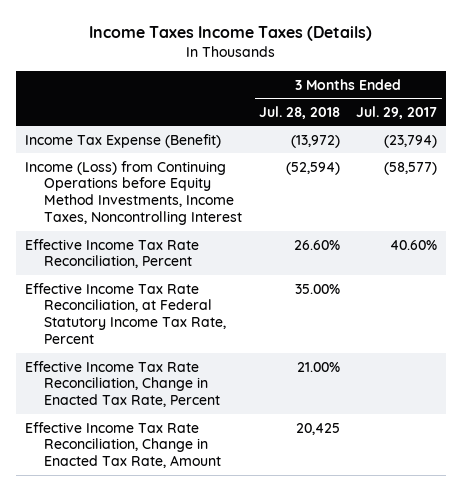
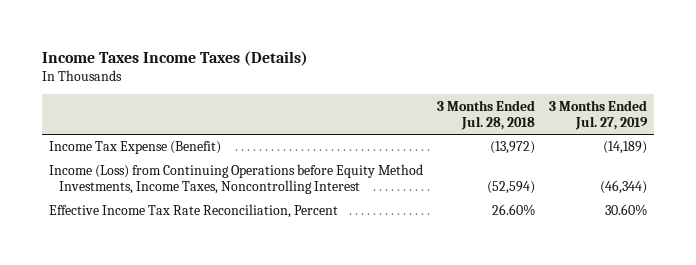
- | 3 Months Ended Jul. 28, 2018 | 3 Months Ended Jul. 29, 2017
+ | 3 Months Ended Jul. 28, 2018 | 3 Months Ended Jul. 27, 2019
- Effective Income Tax Rate Reconciliation, at Federal Statutory Income Tax Rate, Percent | 35.00% |
- Effective Income Tax Rate Reconciliation, Change in Enacted Tax Rate, Percent | 21.00% |
- Effective Income Tax Rate Reconciliation, Change in Enacted Tax Rate, Amount | 20,425 |

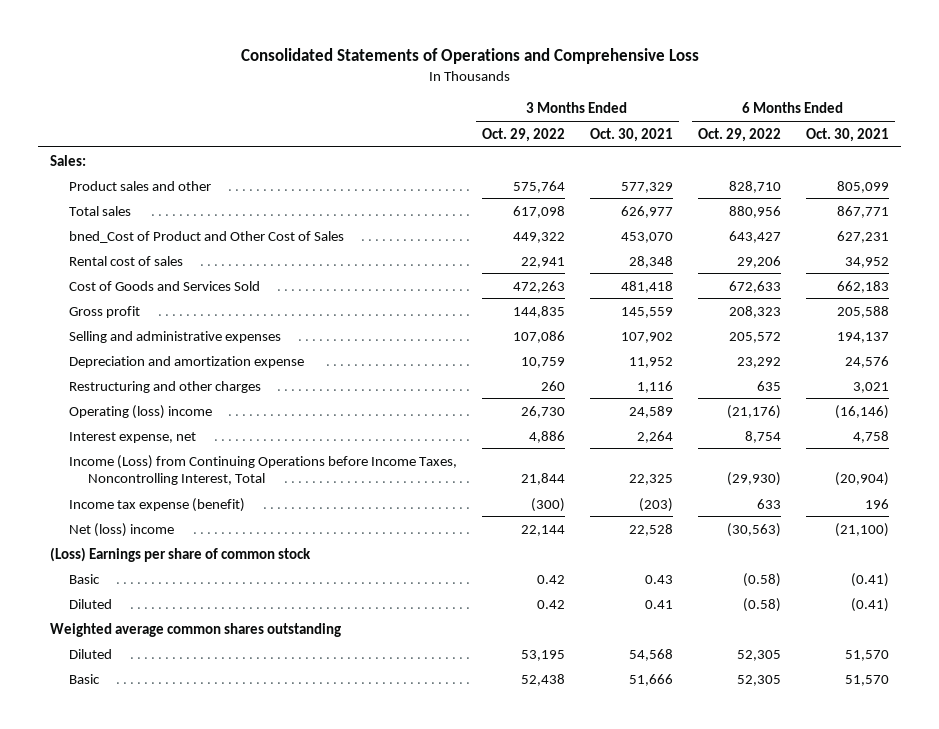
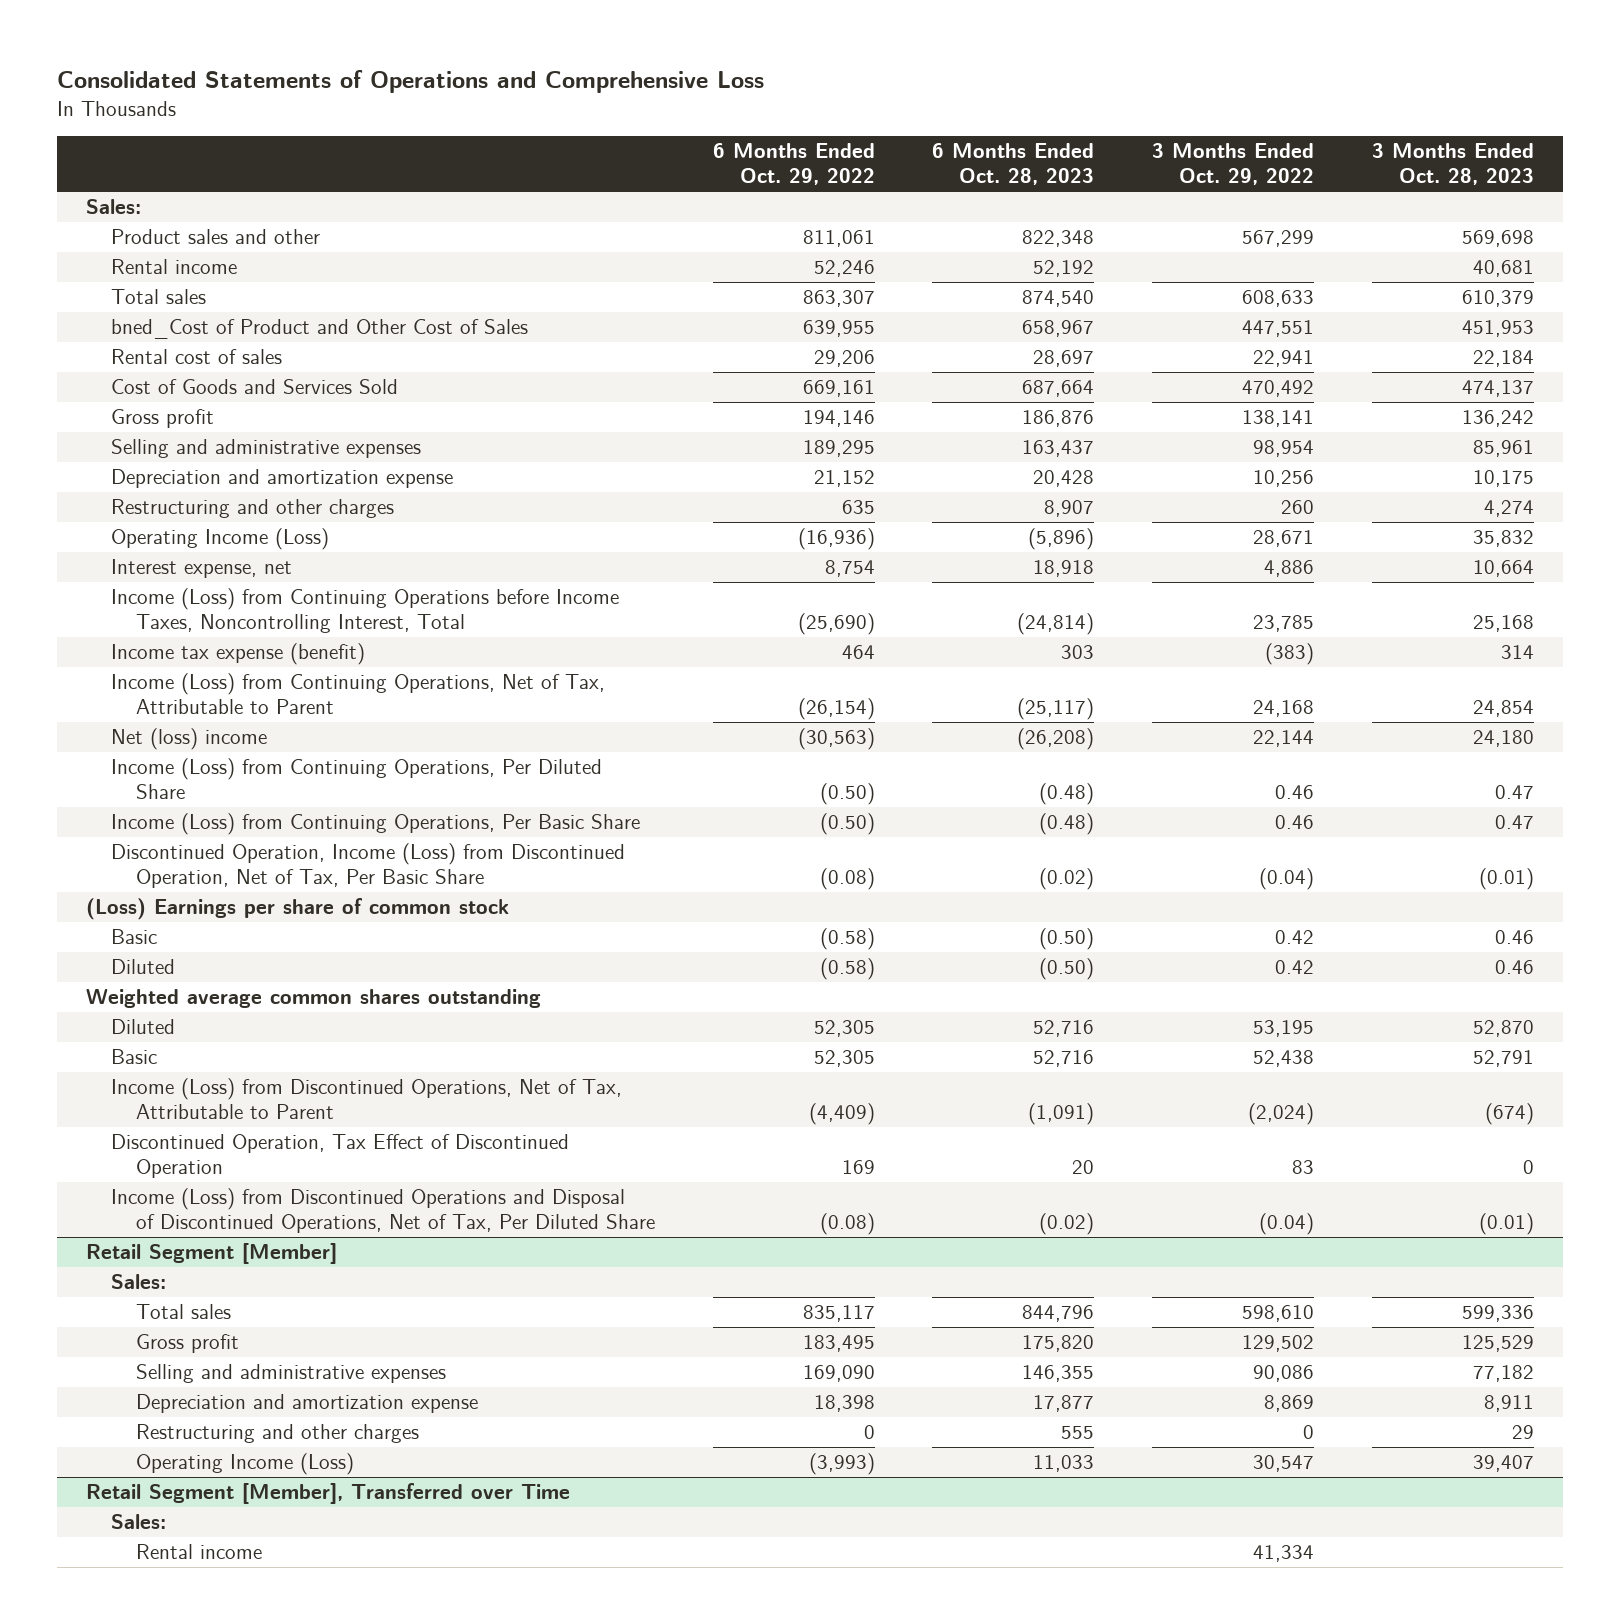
- | 3 Months Ended Oct. 29, 2022 | 3 Months Ended Oct. 30, 2021 | 6 Months Ended Oct. 29, 2022 | 6 Months Ended Oct. 30, 2021
+ | 6 Months Ended Oct. 29, 2022 | 6 Months Ended Oct. 28, 2023 | 3 Months Ended Oct. 29, 2022 | 3 Months Ended Oct. 28, 2023
- Product sales and other | 575,764 | 577,329 | 828,710 | 805,099
- Total sales | 617,098 | 626,977 | 880,956 | 867,771
- bned_Cost of Product and Other Cost of Sales | 449,322 | 453,070 | 643,427 | 627,231
+ Product sales and other | 811,061 | 822,348 | 567,299 | 569,698
+ Rental income | 52,246 | 52,192 | | 40,681
+ Total sales | 863,307 | 874,540 | 608,633 | 610,379
+ bned_Cost of Product and Other Cost of Sales | 639,955 | 658,967 | 447,551 | 451,953
- Cost of Goods and Services Sold | 472,263 | 481,418 | 672,633 | 662,183
- Gross profit | 144,835 | 145,559 | 208,323 | 205,588
- Selling and administrative expenses | 107,086 | 107,902 | 205,572 | 194,137
- Depreciation and amortization expense | 10,759 | 11,952 | 23,292 | 24,576
+ Cost of Goods and Services Sold | 669,161 | 687,664 | 470,492 | 474,137
+ Gross profit | 194,146 | 186,876 | 138,141 | 136,242
+ Selling and administrative expenses | 189,295 | 163,437 | 98,954 | 85,961
+ Depreciation and amortization expense | 21,152 | 20,428 | 10,256 | 10,175
- Operating (loss) income | 26,730 | 24,589 | (21,176) | (16,146)
+ Operating Income (Loss) | (16,936) | (5,896) | 28,671 | 35,832
- Income (Loss) from Continuing Operations before Income Taxes, Noncontrolling Interest, Total | 21,844 | 22,325 | (29,930) | (20,904)
- Income tax expense (benefit) | (300) | (203) | 633 | 196
+ Income (Loss) from Continuing Operations before Income Taxes, Noncontrolling Interest, Total | (25,690) | (24,814) | 23,785 | 25,168
+ Income tax expense (benefit) | 464 | 303 | (383) | 314
+ Income (Loss) from Continuing Operations, Net of Tax, Attributable to Parent | (26,154) | (25,117) | 24,168 | 24,854
+ Income (Loss) from Continuing Operations, Per Diluted Share | (0.50) | (0.48) | 0.46 | 0.47
+ Income (Loss) from Continuing Operations, Per Basic Share | (0.50) | (0.48) | 0.46 | 0.47
+ Discontinued Operation, Income (Loss) from Discontinued Operation, Net of Tax, Per Basic Share | (0.08) | (0.02) | (0.04) | (0.01)
+ Income (Loss) from Discontinued Operations, Net of Tax, Attributable to Parent | (4,409) | (1,091) | (2,024) | (674)
+ Discontinued Operation, Tax Effect of Discontinued Operation | 169 | 20 | 83 | 0
+ Income (Loss) from Discontinued Operations and Disposal of Discontinued Operations, Net of Tax, Per Diluted Share | (0.08) | (0.02) | (0.04) | (0.01)
+ Retail Segment [Member]
+ Sales:
+ Total sales | 835,117 | 844,796 | 598,610 | 599,336
+ Gross profit | 183,495 | 175,820 | 129,502 | 125,529
+ Selling and administrative expenses | 169,090 | 146,355 | 90,086 | 77,182
+ Depreciation and amortization expense | 18,398 | 17,877 | 8,869 | 8,911
+ Restructuring and other charges | 0 | 555 | 0 | 29
+ Operating Income (Loss) | (3,993) | 11,033 | 30,547 | 39,407
+ Retail Segment [Member], Transferred over Time
+ Sales:
+ Rental income | | | 41,334 |

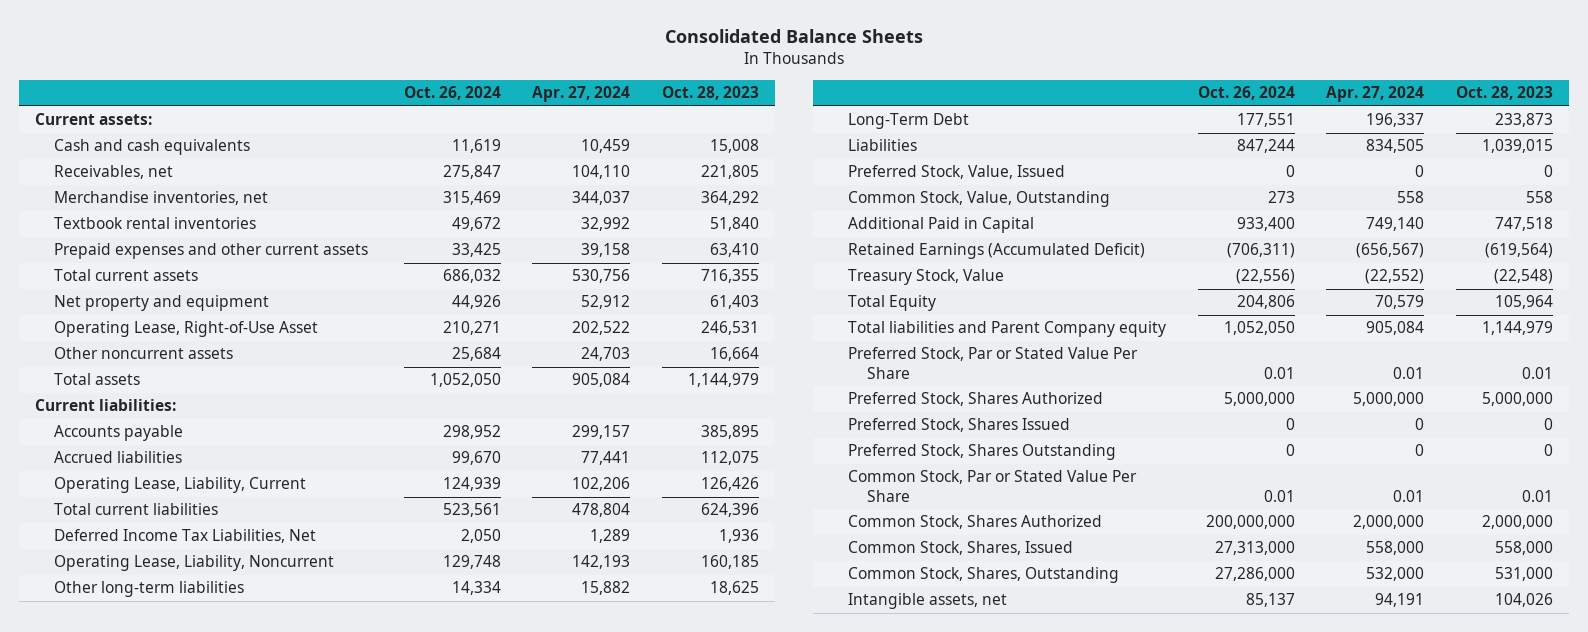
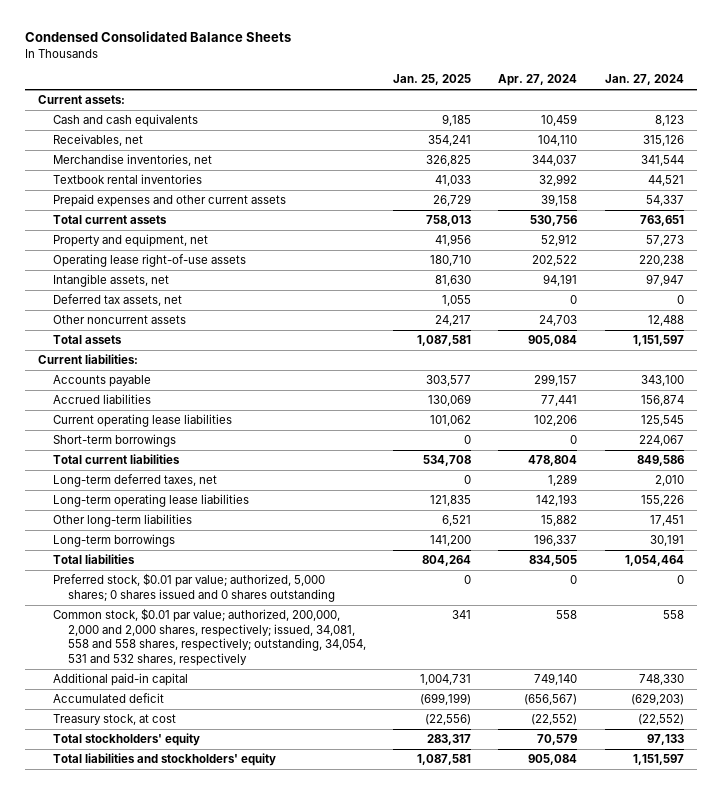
- Consolidated Balance Sheets
+ Condensed Consolidated Balance Sheets
- | Oct. 26, 2024 | Apr. 27, 2024 | Oct. 28, 2023
+ | Jan. 25, 2025 | Apr. 27, 2024 | Jan. 27, 2024
- Net property and equipment | 44,926 | 52,912 | 61,403
- Operating Lease, Right-of-Use Asset | 210,271 | 202,522 | 246,531
+ Property and equipment, net | 41,956 | 52,912 | 57,273
+ Operating lease right-of-use assets | 180,710 | 202,522 | 220,238
moved up: Intangible assets, net | 81,630 | 94,191 | 97,947
+ Deferred tax assets, net | 1,055 | 0 | 0
- Operating Lease, Liability, Current | 124,939 | 102,206 | 126,426
+ Current operating lease liabilities | 101,062 | 102,206 | 125,545
+ Short-term borrowings | 0 | 0 | 224,067
- Deferred Income Tax Liabilities, Net | 2,050 | 1,289 | 1,936
- Operating Lease, Liability, Noncurrent | 129,748 | 142,193 | 160,185
+ Long-term deferred taxes, net | 0 | 1,289 | 2,010
+ Long-term operating lease liabilities | 121,835 | 142,193 | 155,226
- Long-Term Debt | 177,551 | 196,337 | 233,873
- Liabilities | 847,244 | 834,505 | 1,039,015
- Preferred Stock, Value, Issued | 0 | 0 | 0
- Common Stock, Value, Outstanding | 273 | 558 | 558
- Additional Paid in Capital | 933,400 | 749,140 | 747,518
- Retained Earnings (Accumulated Deficit) | (706,311) | (656,567) | (619,564)
- Treasury Stock, Value | (22,556) | (22,552) | (22,548)
- Total Equity | 204,806 | 70,579 | 105,964
- Total liabilities and Parent Company equity | 1,052,050 | 905,084 | 1,144,979
- Preferred Stock, Par or Stated Value Per Share | 0.01 | 0.01 | 0.01
- Preferred Stock, Shares Authorized | 5,000,000 | 5,000,000 | 5,000,000
- Preferred Stock, Shares Issued | 0 | 0 | 0
- Preferred Stock, Shares Outstanding | 0 | 0 | 0
- Common Stock, Par or Stated Value Per Share | 0.01 | 0.01 | 0.01
- Common Stock, Shares Authorized | 200,000,000 | 2,000,000 | 2,000,000
- Common Stock, Shares, Issued | 27,313,000 | 558,000 | 558,000
- Common Stock, Shares, Outstanding | 27,286,000 | 532,000 | 531,000
+ Long-term borrowings | 141,200 | 196,337 | 30,191
+ Total liabilities | 804,264 | 834,505 | 1,054,464
+ Preferred stock, $0.01 par value; authorized, 5,000 shares; 0 shares issued and 0 shares outstanding | 0 | 0 | 0
+ Common stock, $0.01 par value; authorized, 200,000, 2,000 and 2,000 shares, respectively; issued, 34,081, 558 and 558 shares, respectively; outstanding, 34,054, 531 and 532 shares, respectively | 341 | 558 | 558
+ Additional paid-in capital | 1,004,731 | 749,140 | 748,330
+ Accumulated deficit | (699,199) | (656,567) | (629,203)
+ Treasury stock, at cost | (22,556) | (22,552) | (22,552)
+ Total stockholders' equity | 283,317 | 70,579 | 97,133
+ Total liabilities and stockholders' equity | 1,087,581 | 905,084 | 1,151,597

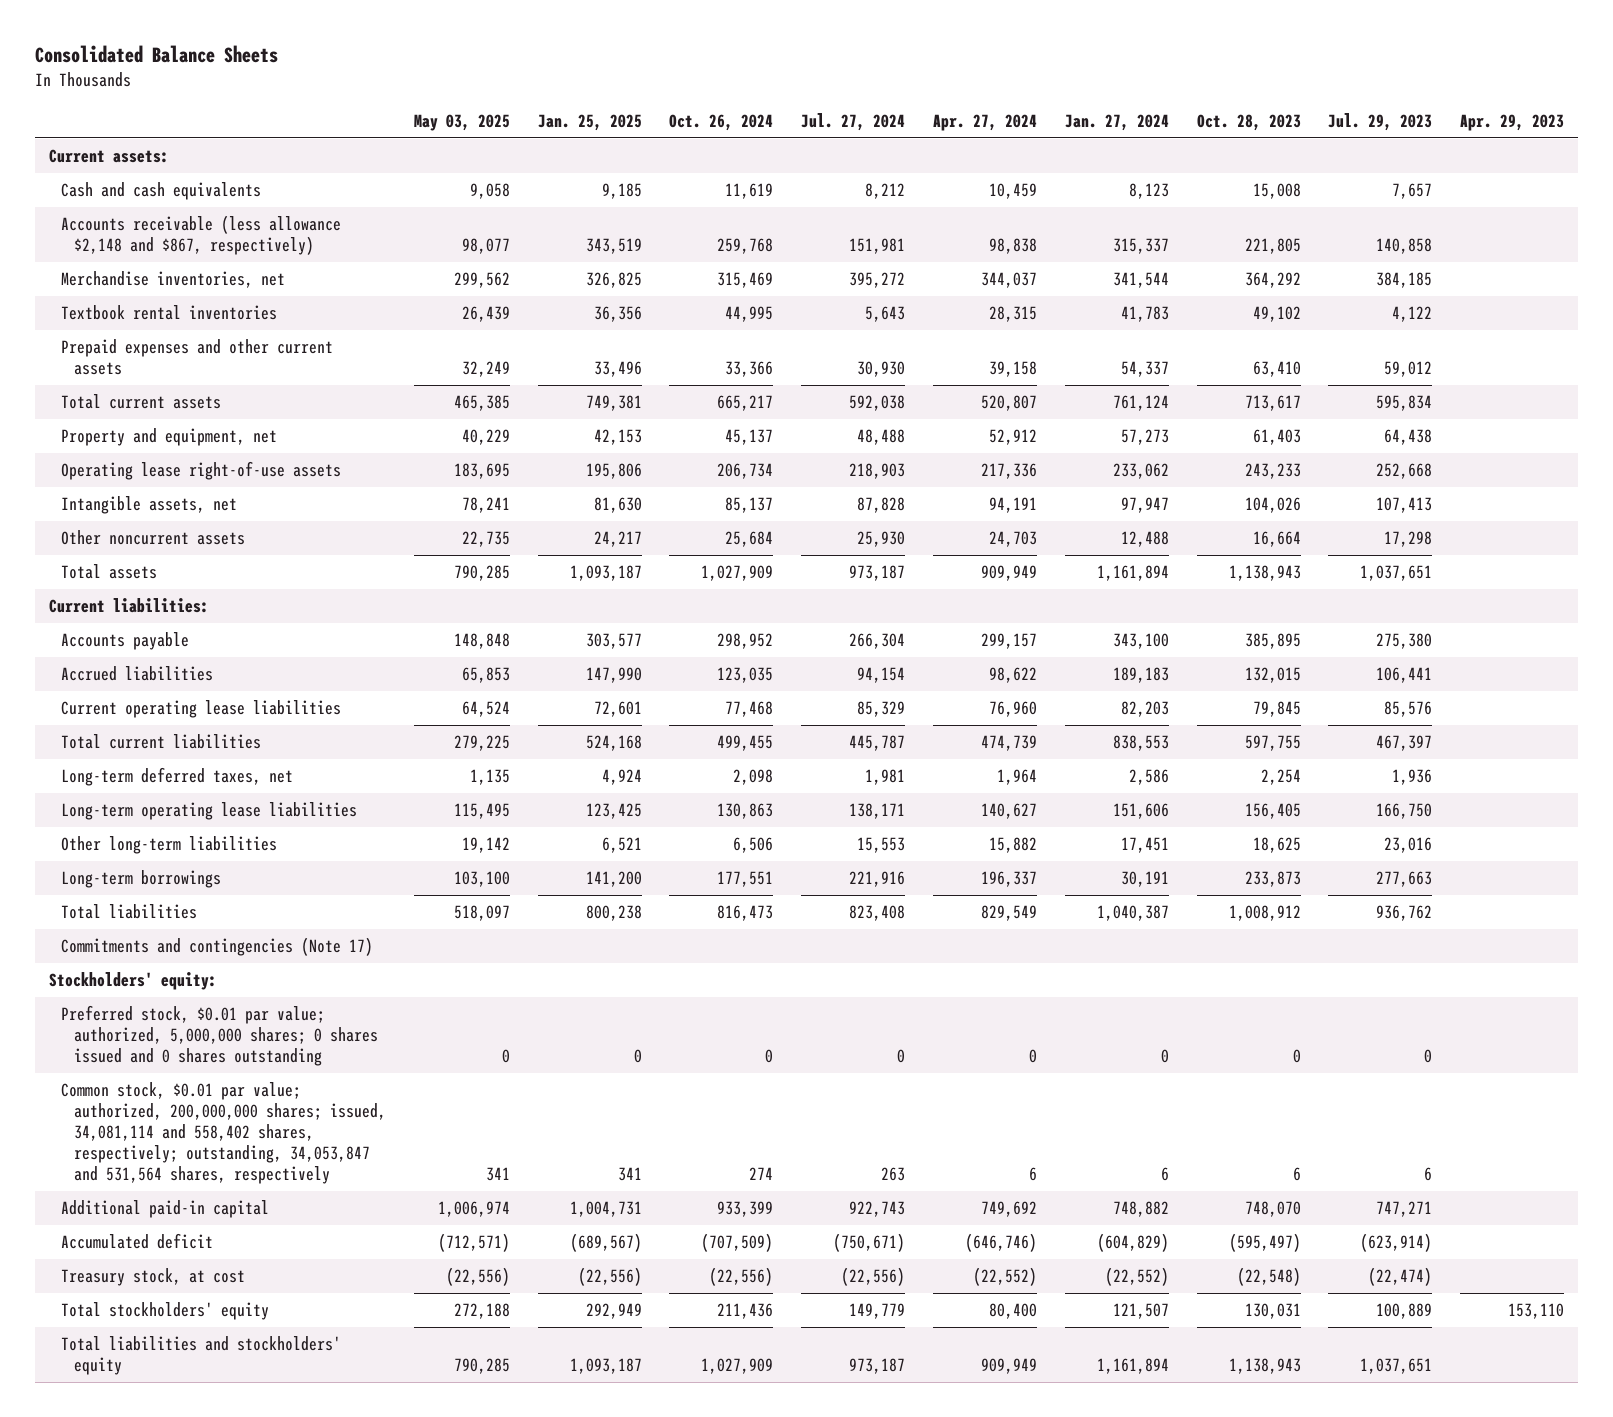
- Condensed Consolidated Balance Sheets
+ Consolidated Balance Sheets
- | Jan. 25, 2025 | Apr. 27, 2024 | Jan. 27, 2024
+ | May 03, 2025 | Jan. 25, 2025 | Oct. 26, 2024 | Jul. 27, 2024 | Apr. 27, 2024 | Jan. 27, 2024 | Oct. 28, 2023 | Jul. 29, 2023 | Apr. 29, 2023
- Receivables, net | 354,241 | 104,110 | 315,126
+ Accounts receivable (less allowance $2,148 and $867, respectively) | 98,077 | 343,519 | 259,768 | 151,981 | 98,838 | 315,337 | 221,805 | 140,858 |
- Textbook rental inventories | 41,033 | 32,992 | 44,521
- Prepaid expenses and other current assets | 26,729 | 39,158 | 54,337
- Total current assets | 758,013 | 530,756 | 763,651
- Property and equipment, net | 41,956 | 52,912 | 57,273
- Operating lease right-of-use assets | 180,710 | 202,522 | 220,238
+ Textbook rental inventories | 26,439 | 36,356 | 44,995 | 5,643 | 28,315 | 41,783 | 49,102 | 4,122 |
+ Prepaid expenses and other current assets | 32,249 | 33,496 | 33,366 | 30,930 | 39,158 | 54,337 | 63,410 | 59,012 |
+ Total current assets | 465,385 | 749,381 | 665,217 | 592,038 | 520,807 | 761,124 | 713,617 | 595,834 |
+ Property and equipment, net | 40,229 | 42,153 | 45,137 | 48,488 | 52,912 | 57,273 | 61,403 | 64,438 |
+ Operating lease right-of-use assets | 183,695 | 195,806 | 206,734 | 218,903 | 217,336 | 233,062 | 243,233 | 252,668 |
- Deferred tax assets, net | 1,055 | 0 | 0
- Total assets | 1,087,581 | 905,084 | 1,151,597
+ Total assets | 790,285 | 1,093,187 | 1,027,909 | 973,187 | 909,949 | 1,161,894 | 1,138,943 | 1,037,651 |
- Accrued liabilities | 130,069 | 77,441 | 156,874
- Current operating lease liabilities | 101,062 | 102,206 | 125,545
- Short-term borrowings | 0 | 0 | 224,067
- Total current liabilities | 534,708 | 478,804 | 849,586
- Long-term deferred taxes, net | 0 | 1,289 | 2,010
- Long-term operating lease liabilities | 121,835 | 142,193 | 155,226
+ Accrued liabilities | 65,853 | 147,990 | 123,035 | 94,154 | 98,622 | 189,183 | 132,015 | 106,441 |
+ Current operating lease liabilities | 64,524 | 72,601 | 77,468 | 85,329 | 76,960 | 82,203 | 79,845 | 85,576 |
+ Total current liabilities | 279,225 | 524,168 | 499,455 | 445,787 | 474,739 | 838,553 | 597,755 | 467,397 |
+ Long-term deferred taxes, net | 1,135 | 4,924 | 2,098 | 1,981 | 1,964 | 2,586 | 2,254 | 1,936 |
+ Long-term operating lease liabilities | 115,495 | 123,425 | 130,863 | 138,171 | 140,627 | 151,606 | 156,405 | 166,750 |
- Total liabilities | 804,264 | 834,505 | 1,054,464
- Preferred stock, $0.01 par value; authorized, 5,000 shares; 0 shares issued and 0 shares outstanding | 0 | 0 | 0
- Common stock, $0.01 par value; authorized, 200,000, 2,000 and 2,000 shares, respectively; issued, 34,081, 558 and 558 shares, respectively; outstanding, 34,054, 531 and 532 shares, respectively | 341 | 558 | 558
- Additional paid-in capital | 1,004,731 | 749,140 | 748,330
- Accumulated deficit | (699,199) | (656,567) | (629,203)
+ Total liabilities | 518,097 | 800,238 | 816,473 | 823,408 | 829,549 | 1,040,387 | 1,008,912 | 936,762 |
+ Commitments and contingencies (Note 17)
+ Stockholders' equity:
+ Preferred stock, $0.01 par value; authorized, 5,000,000 shares; 0 shares issued and 0 shares outstanding | 0 | 0 | 0 | 0 | 0 | 0 | 0 | 0 |
+ Common stock, $0.01 par value; authorized, 200,000,000 shares; issued, 34,081,114 and 558,402 shares, respectively; outstanding, 34,053,847 and 531,564 shares, respectively | 341 | 341 | 274 | 263 | 6 | 6 | 6 | 6 |
+ Additional paid-in capital | 1,006,974 | 1,004,731 | 933,399 | 922,743 | 749,692 | 748,882 | 748,070 | 747,271 |
+ Accumulated deficit | (712,571) | (689,567) | (707,509) | (750,671) | (646,746) | (604,829) | (595,497) | (623,914) |
- Total stockholders' equity | 283,317 | 70,579 | 97,133
- Total liabilities and stockholders' equity | 1,087,581 | 905,084 | 1,151,597
+ Total stockholders' equity | 272,188 | 292,949 | 211,436 | 149,779 | 80,400 | 121,507 | 130,031 | 100,889 | 153,110
+ Total liabilities and stockholders' equity | 790,285 | 1,093,187 | 1,027,909 | 973,187 | 909,949 | 1,161,894 | 1,138,943 | 1,037,651 |

